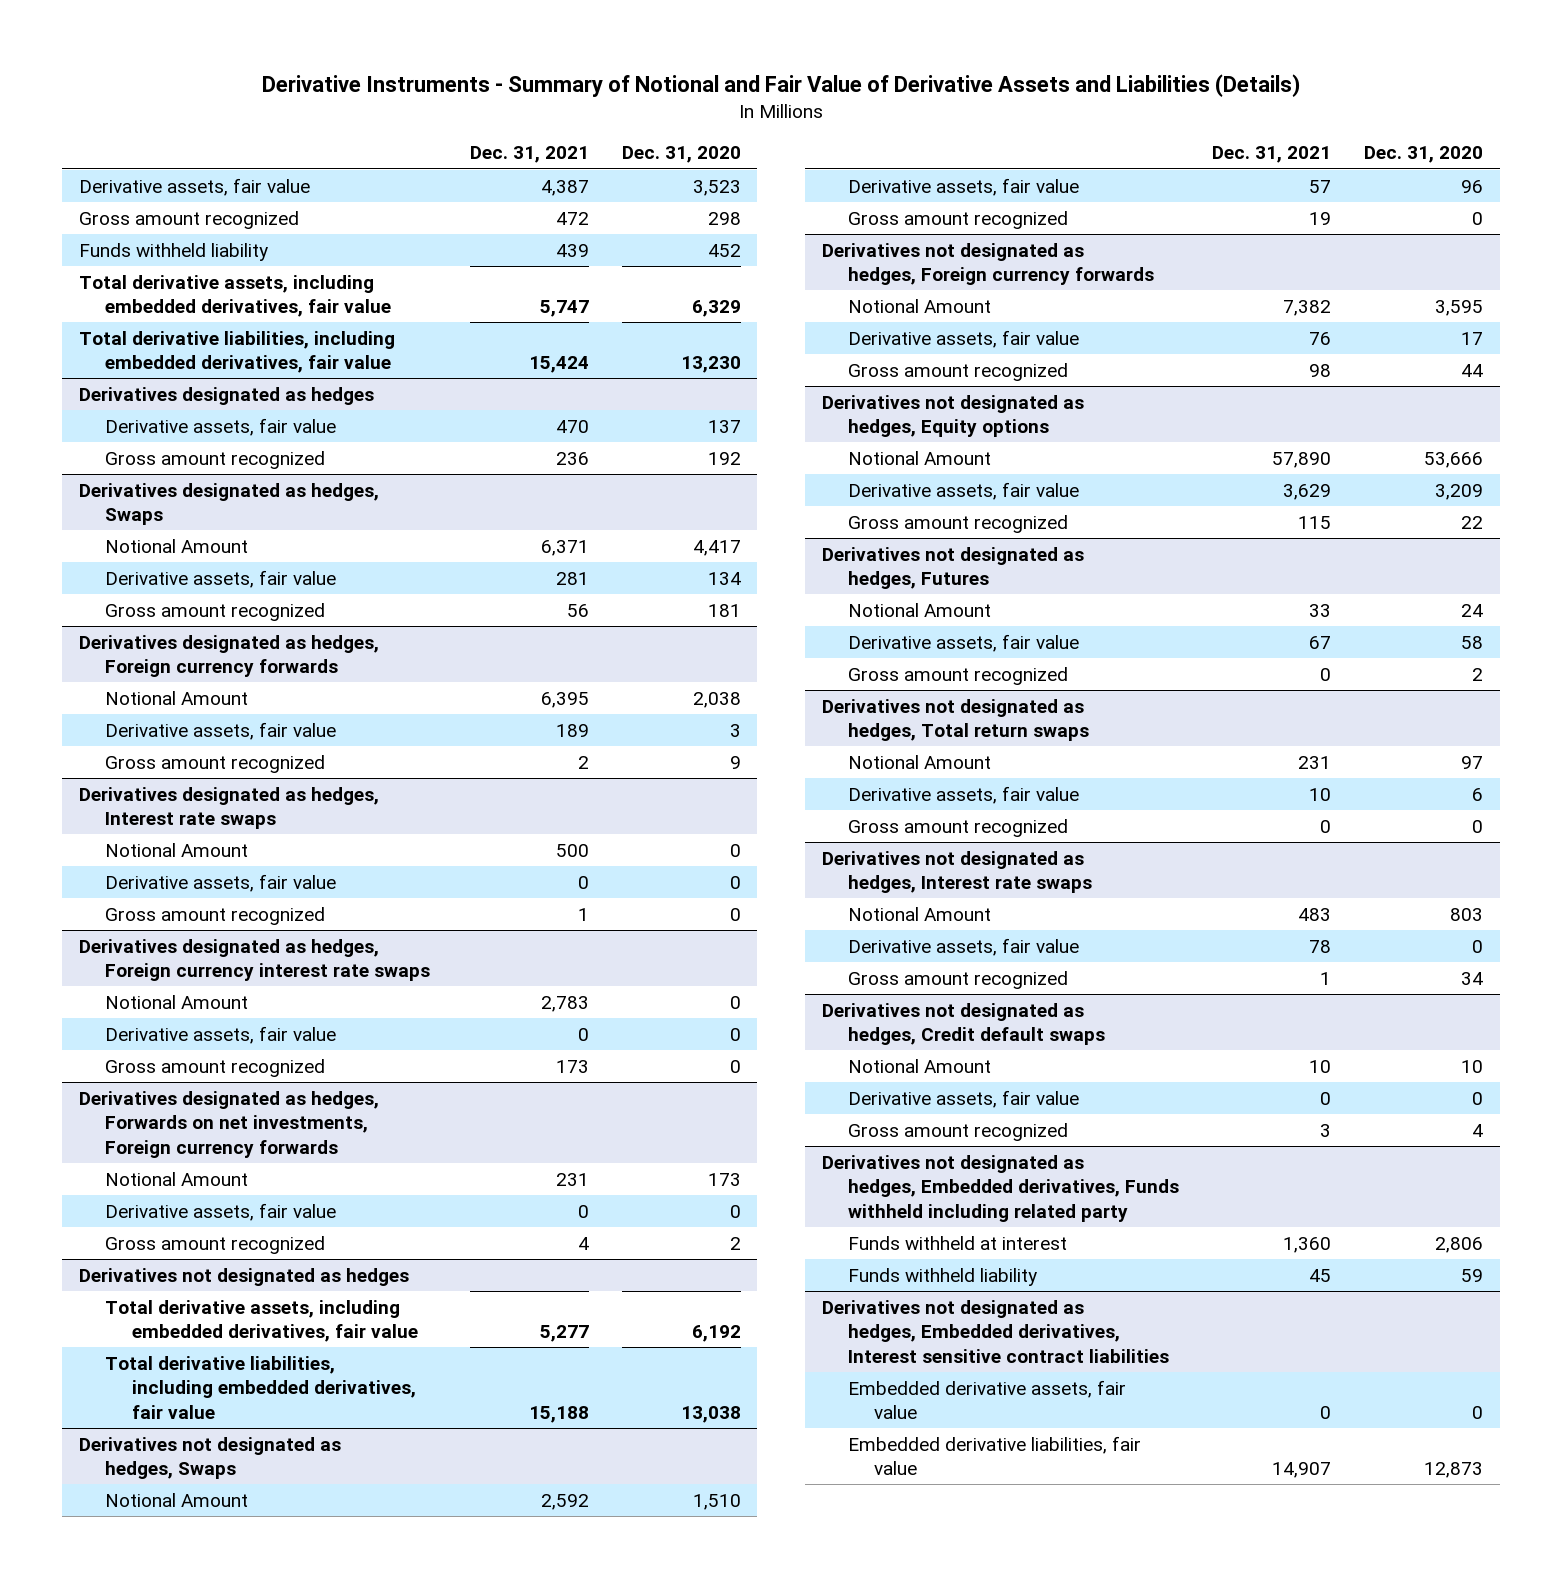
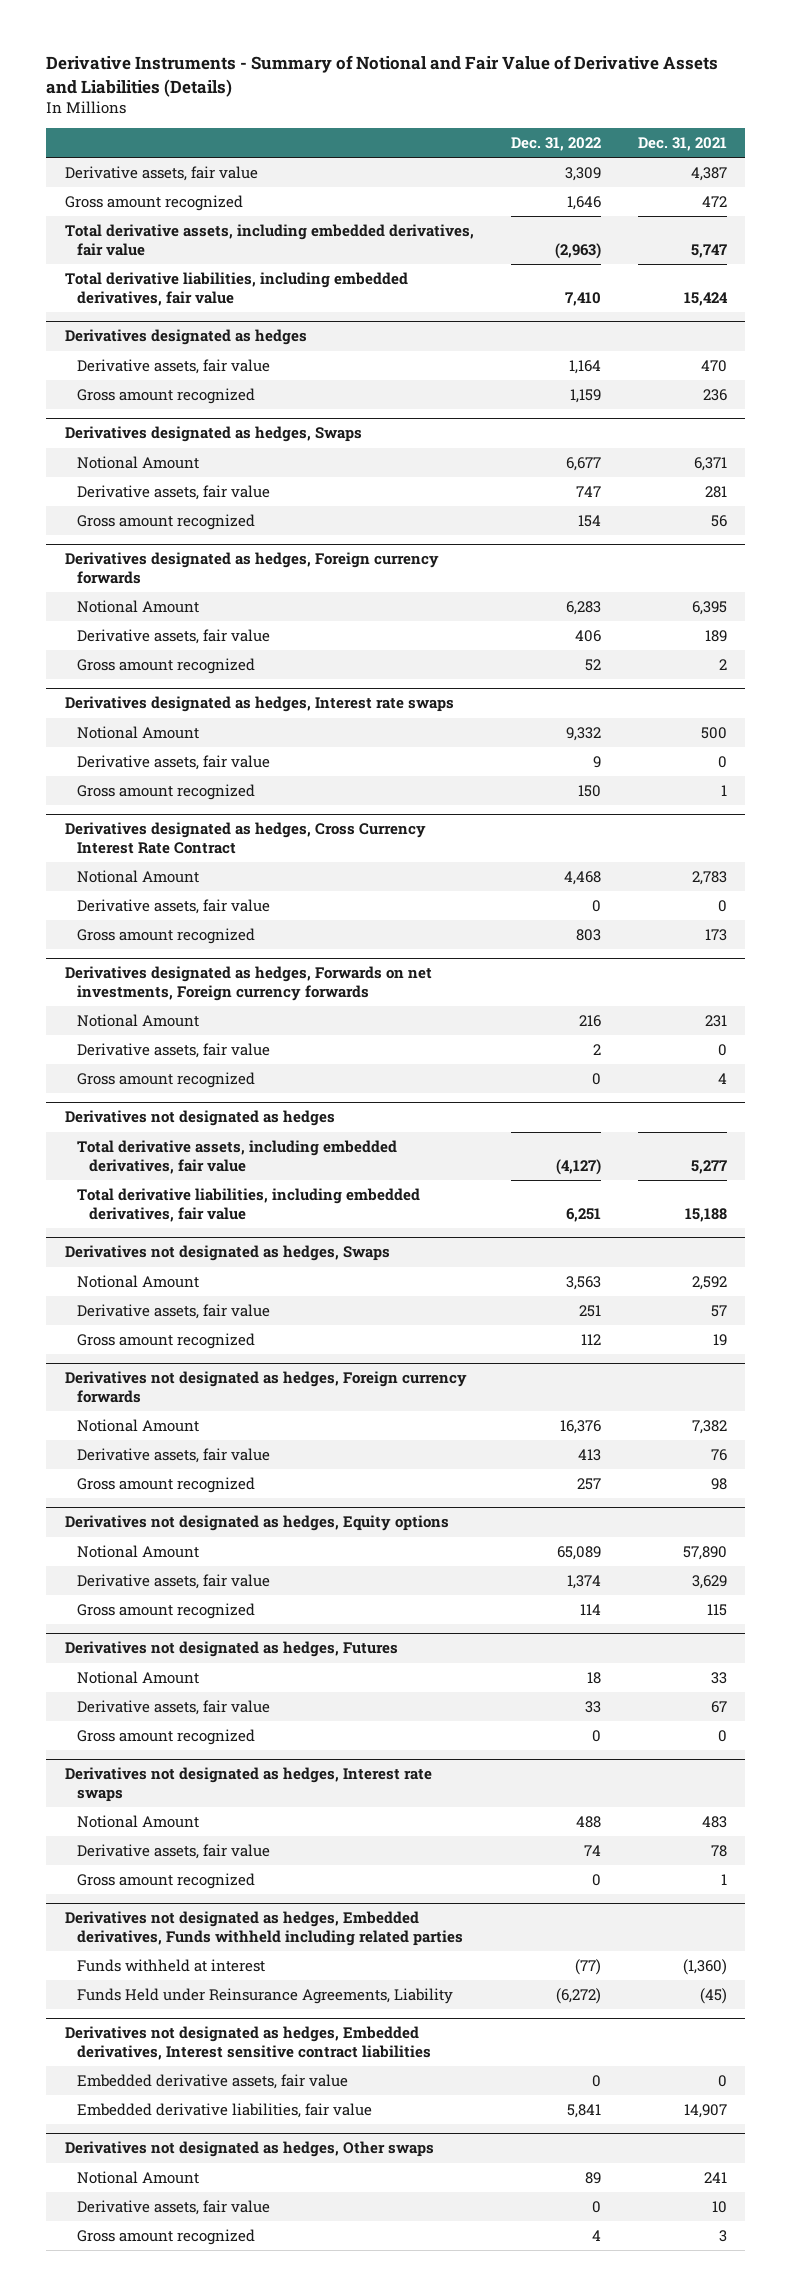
- | Dec. 31, 2021 | Dec. 31, 2020
+ | Dec. 31, 2022 | Dec. 31, 2021
- Funds withheld liability | 439 | 452
- Derivatives designated as hedges, Foreign currency interest rate swaps
+ Derivatives designated as hedges, Cross Currency Interest Rate Contract
- Derivatives not designated as hedges, Total return swaps
- Notional Amount | 231 | 97
- Derivative assets, fair value | 10 | 6
- Gross amount recognized | 0 | 0
- Derivatives not designated as hedges, Credit default swaps
- Notional Amount | 10 | 10
- Derivative assets, fair value | 0 | 0
- Gross amount recognized | 3 | 4
- Derivatives not designated as hedges, Embedded derivatives, Funds withheld including related party
- Funds withheld at interest | 1,360 | 2,806
- Funds withheld liability | 45 | 59
+ Derivatives not designated as hedges, Embedded derivatives, Funds withheld including related parties
+ Funds withheld at interest | (77) | (1,360)
+ Funds Held under Reinsurance Agreements, Liability | (6,272) | (45)
+ Derivatives not designated as hedges, Other swaps
+ Notional Amount | 89 | 241
+ Derivative assets, fair value | 0 | 10
+ Gross amount recognized | 4 | 3

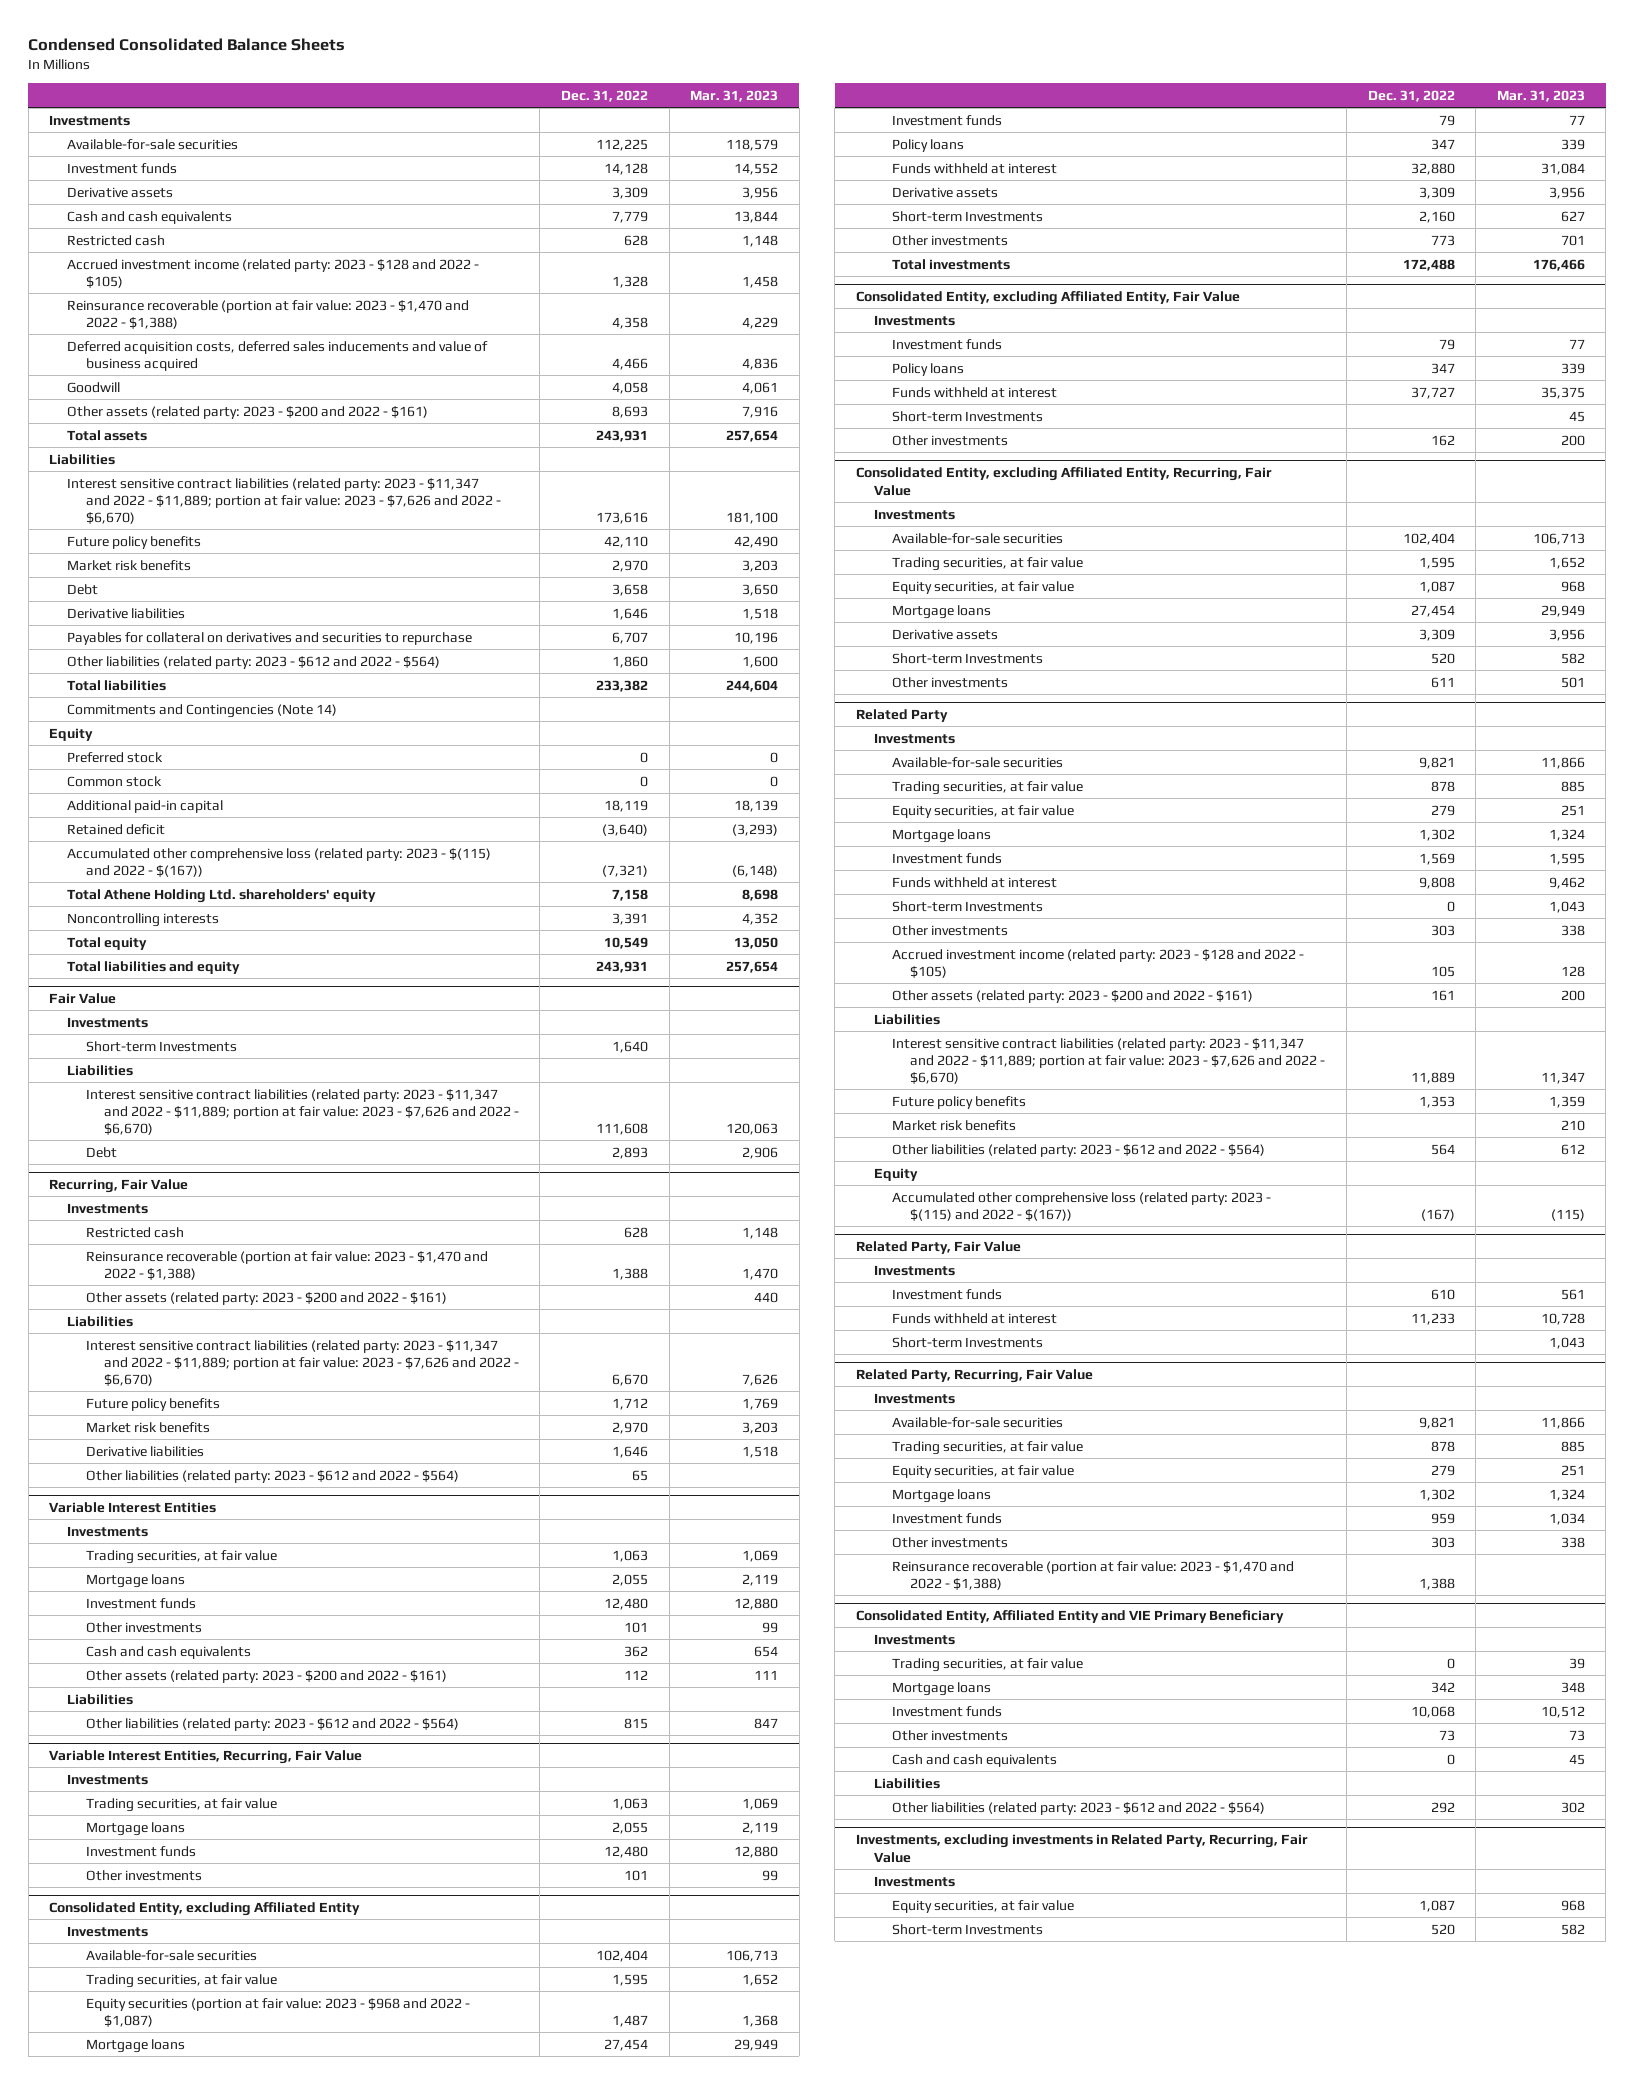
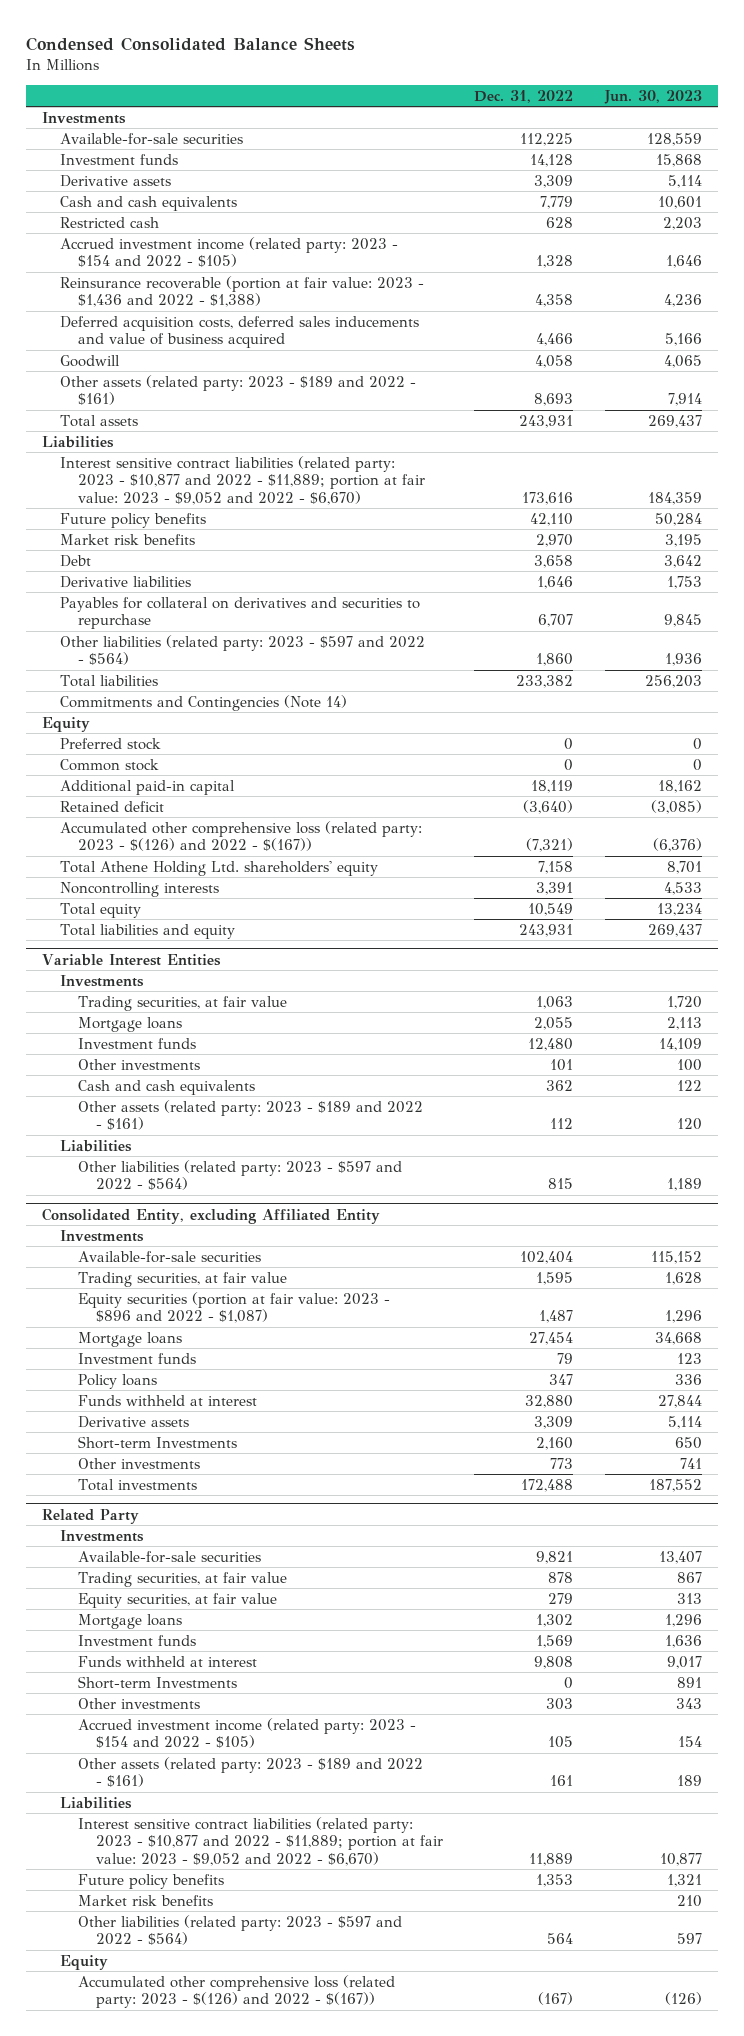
- | Dec. 31, 2022 | Mar. 31, 2023
+ | Dec. 31, 2022 | Jun. 30, 2023
- Accrued investment income (related party: 2023 - $128 and 2022 - $105) | 1,328 | 1,458
- Reinsurance recoverable (portion at fair value: 2023 - $1,470 and 2022 - $1,388) | 4,358 | 4,229
+ Accrued investment income (related party: 2023 - $154 and 2022 - $105) | 1,328 | 1,646
+ Reinsurance recoverable (portion at fair value: 2023 - $1,436 and 2022 - $1,388) | 4,358 | 4,236
- Other assets (related party: 2023 - $200 and 2022 - $161) | 8,693 | 7,916
+ Other assets (related party: 2023 - $189 and 2022 - $161) | 8,693 | 7,914
- Interest sensitive contract liabilities (related party: 2023 - $11,347 and 2022 - $11,889; portion at fair value: 2023 - $7,626 and 2022 - $6,670) | 173,616 | 181,100
+ Interest sensitive contract liabilities (related party: 2023 - $10,877 and 2022 - $11,889; portion at fair value: 2023 - $9,052 and 2022 - $6,670) | 173,616 | 184,359
- Other liabilities (related party: 2023 - $612 and 2022 - $564) | 1,860 | 1,600
+ Other liabilities (related party: 2023 - $597 and 2022 - $564) | 1,860 | 1,936
- Accumulated other comprehensive loss (related party: 2023 - $(115) and 2022 - $(167)) | (7,321) | (6,148)
+ Accumulated other comprehensive loss (related party: 2023 - $(126) and 2022 - $(167)) | (7,321) | (6,376)
- Fair Value
- Investments
- Short-term Investments | 1,640 |
- Liabilities
- Interest sensitive contract liabilities (related party: 2023 - $11,347 and 2022 - $11,889; portion at fair value: 2023 - $7,626 and 2022 - $6,670) | 111,608 | 120,063
- Debt | 2,893 | 2,906
- Recurring, Fair Value
- Investments
- Restricted cash | 628 | 1,148
- Reinsurance recoverable (portion at fair value: 2023 - $1,470 and 2022 - $1,388) | 1,388 | 1,470
- Other assets (related party: 2023 - $200 and 2022 - $161) | | 440
- Liabilities
- Interest sensitive contract liabilities (related party: 2023 - $11,347 and 2022 - $11,889; portion at fair value: 2023 - $7,626 and 2022 - $6,670) | 6,670 | 7,626
- Future policy benefits | 1,712 | 1,769
- Market risk benefits | 2,970 | 3,203
- Derivative liabilities | 1,646 | 1,518
- Other liabilities (related party: 2023 - $612 and 2022 - $564) | 65 |
@ Variable Interest Entities
- Other assets (related party: 2023 - $200 and 2022 - $161) | 112 | 111
+ Other assets (related party: 2023 - $189 and 2022 - $161) | 112 | 120
- Other liabilities (related party: 2023 - $612 and 2022 - $564) | 815 | 847
- Variable Interest Entities, Recurring, Fair Value
- Investments
- Trading securities, at fair value | 1,063 | 1,069
- Mortgage loans | 2,055 | 2,119
- Investment funds | 12,480 | 12,880
- Other investments | 101 | 99
@ Variable Interest Entities
+ Other liabilities (related party: 2023 - $597 and 2022 - $564) | 815 | 1,189
@ Consolidated Entity, excluding Affiliated Entity
- Equity securities (portion at fair value: 2023 - $968 and 2022 - $1,087) | 1,487 | 1,368
+ Equity securities (portion at fair value: 2023 - $896 and 2022 - $1,087) | 1,487 | 1,296
- Consolidated Entity, excluding Affiliated Entity, Fair Value
- Investments
- Investment funds | 79 | 77
- Policy loans | 347 | 339
- Funds withheld at interest | 37,727 | 35,375
- Short-term Investments | | 45
- Other investments | 162 | 200
- Consolidated Entity, excluding Affiliated Entity, Recurring, Fair Value
- Investments
- Available-for-sale securities | 102,404 | 106,713
- Trading securities, at fair value | 1,595 | 1,652
- Equity securities, at fair value | 1,087 | 968
- Mortgage loans | 27,454 | 29,949
- Derivative assets | 3,309 | 3,956
- Short-term Investments | 520 | 582
- Other investments | 611 | 501
@ Related Party
- Accrued investment income (related party: 2023 - $128 and 2022 - $105) | 105 | 128
- Other assets (related party: 2023 - $200 and 2022 - $161) | 161 | 200
+ Accrued investment income (related party: 2023 - $154 and 2022 - $105) | 105 | 154
+ Other assets (related party: 2023 - $189 and 2022 - $161) | 161 | 189
- Interest sensitive contract liabilities (related party: 2023 - $11,347 and 2022 - $11,889; portion at fair value: 2023 - $7,626 and 2022 - $6,670) | 11,889 | 11,347
+ Interest sensitive contract liabilities (related party: 2023 - $10,877 and 2022 - $11,889; portion at fair value: 2023 - $9,052 and 2022 - $6,670) | 11,889 | 10,877
- Other liabilities (related party: 2023 - $612 and 2022 - $564) | 564 | 612
+ Other liabilities (related party: 2023 - $597 and 2022 - $564) | 564 | 597
- Accumulated other comprehensive loss (related party: 2023 - $(115) and 2022 - $(167)) | (167) | (115)
- Related Party, Fair Value
- Investments
- Investment funds | 610 | 561
- Funds withheld at interest | 11,233 | 10,728
- Short-term Investments | | 1,043
- Related Party, Recurring, Fair Value
- Investments
- Available-for-sale securities | 9,821 | 11,866
- Trading securities, at fair value | 878 | 885
- Equity securities, at fair value | 279 | 251
- Mortgage loans | 1,302 | 1,324
- Investment funds | 959 | 1,034
- Other investments | 303 | 338
- Reinsurance recoverable (portion at fair value: 2023 - $1,470 and 2022 - $1,388) | 1,388 |
- Consolidated Entity, Affiliated Entity and VIE Primary Beneficiary
- Investments
- Trading securities, at fair value | 0 | 39
- Mortgage loans | 342 | 348
- Investment funds | 10,068 | 10,512
- Other investments | 73 | 73
- Cash and cash equivalents | 0 | 45
- Liabilities
- Other liabilities (related party: 2023 - $612 and 2022 - $564) | 292 | 302
- Investments, excluding investments in Related Party, Recurring, Fair Value
- Investments
- Equity securities, at fair value | 1,087 | 968
- Short-term Investments | 520 | 582
@ Related Party
+ Accumulated other comprehensive loss (related party: 2023 - $(126) and 2022 - $(167)) | (167) | (126)

